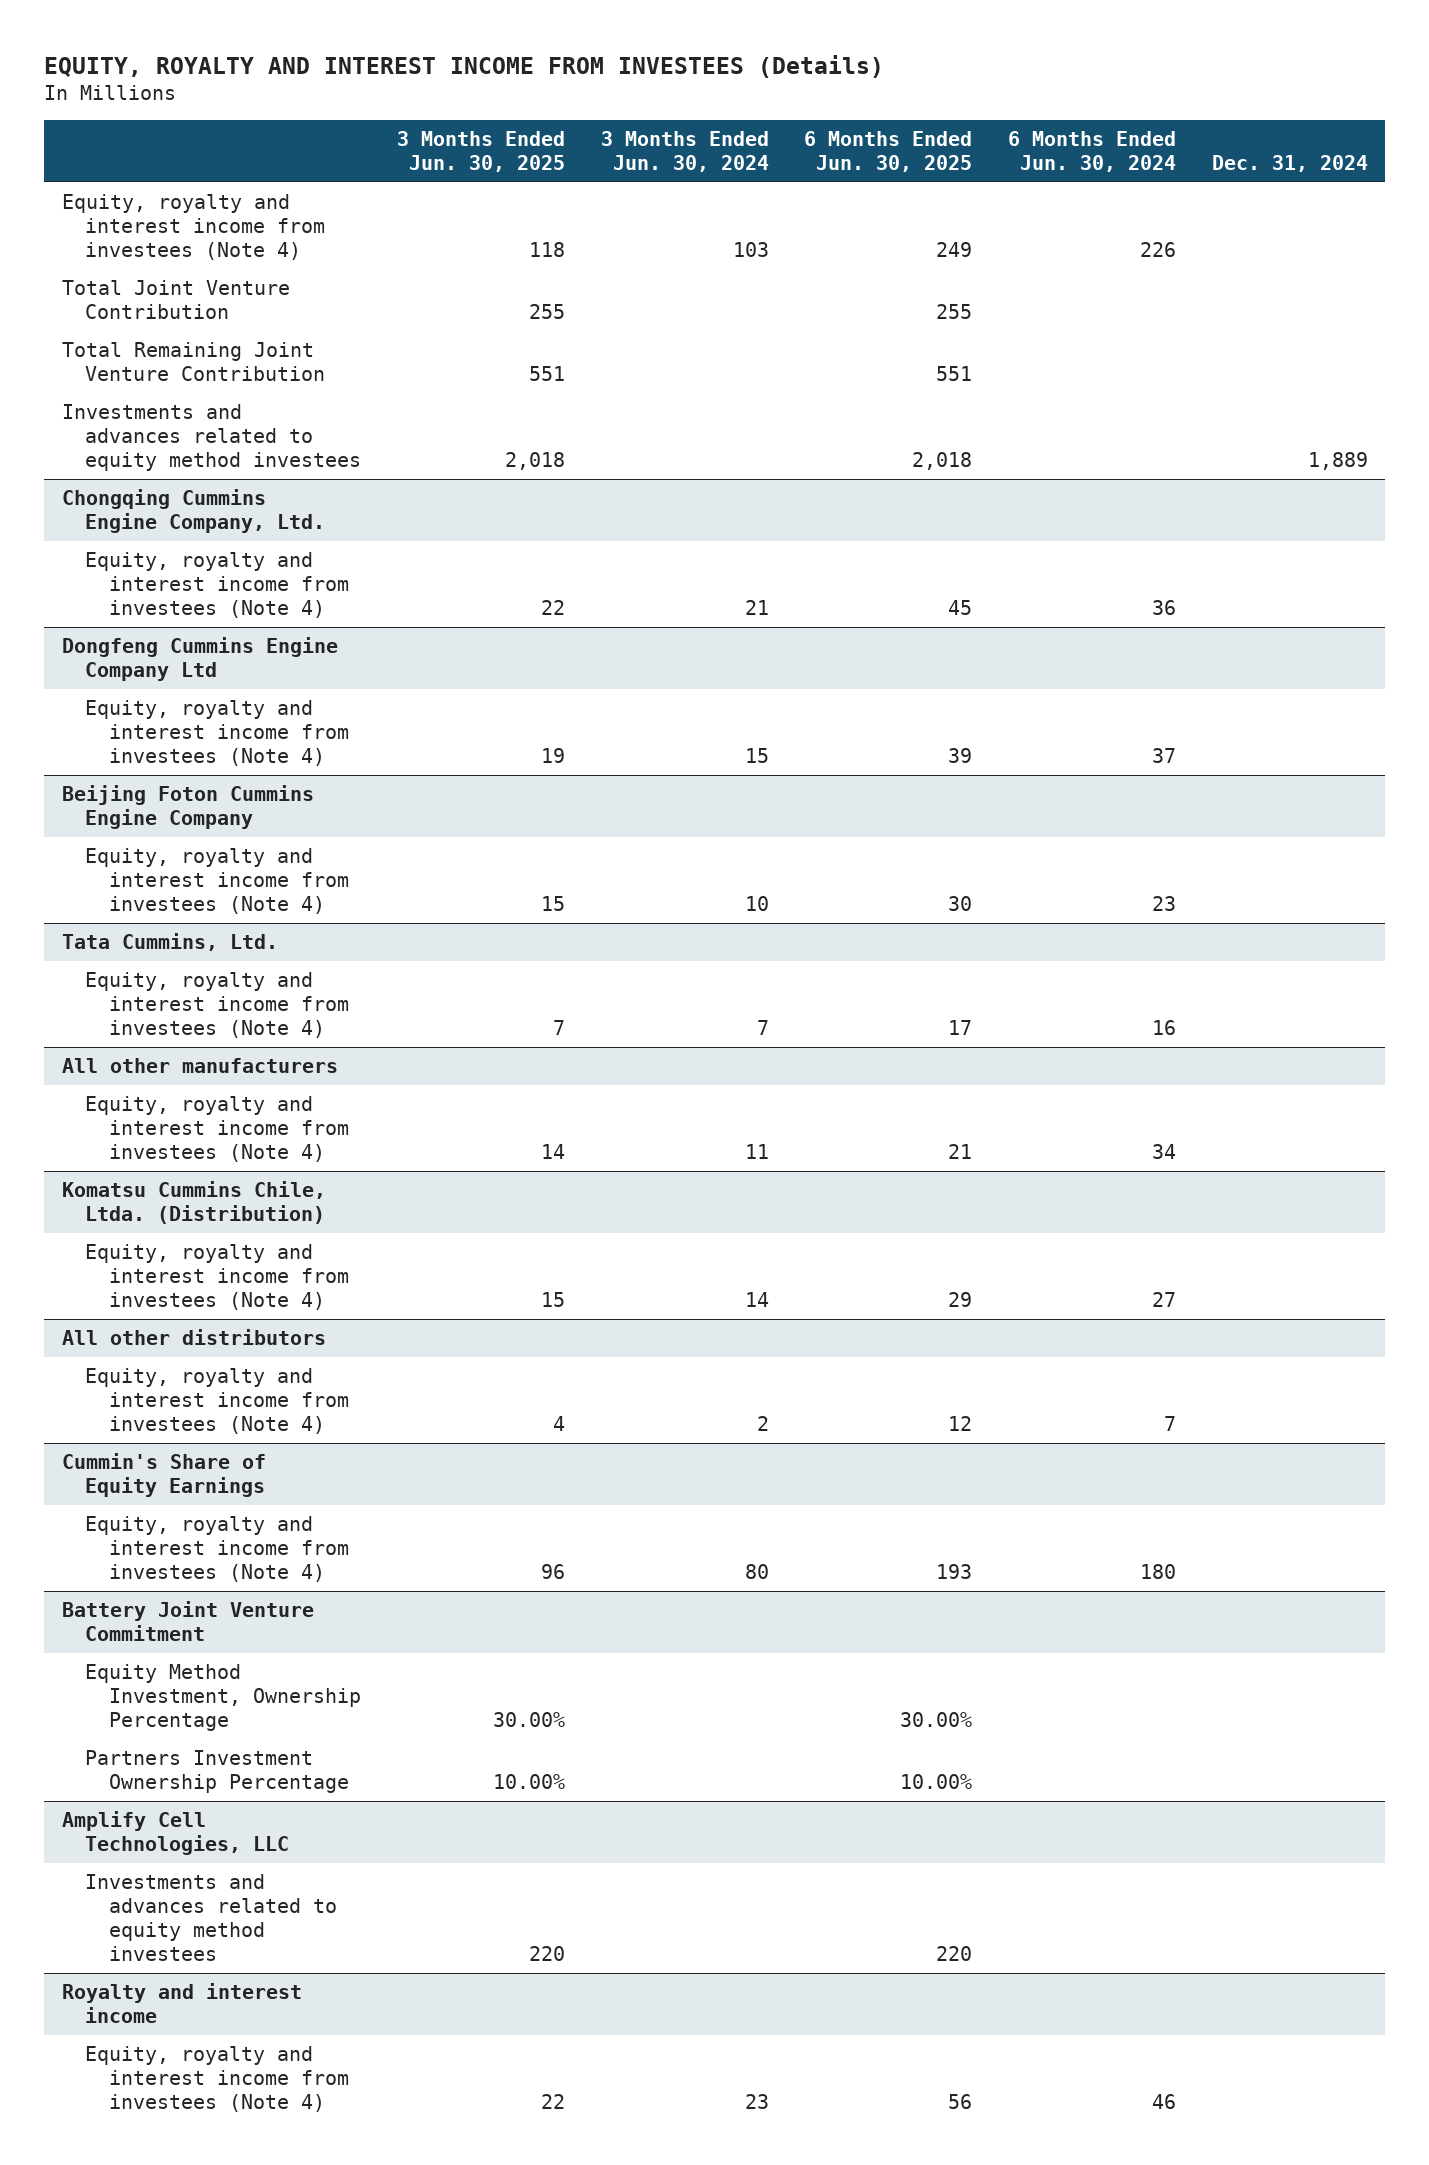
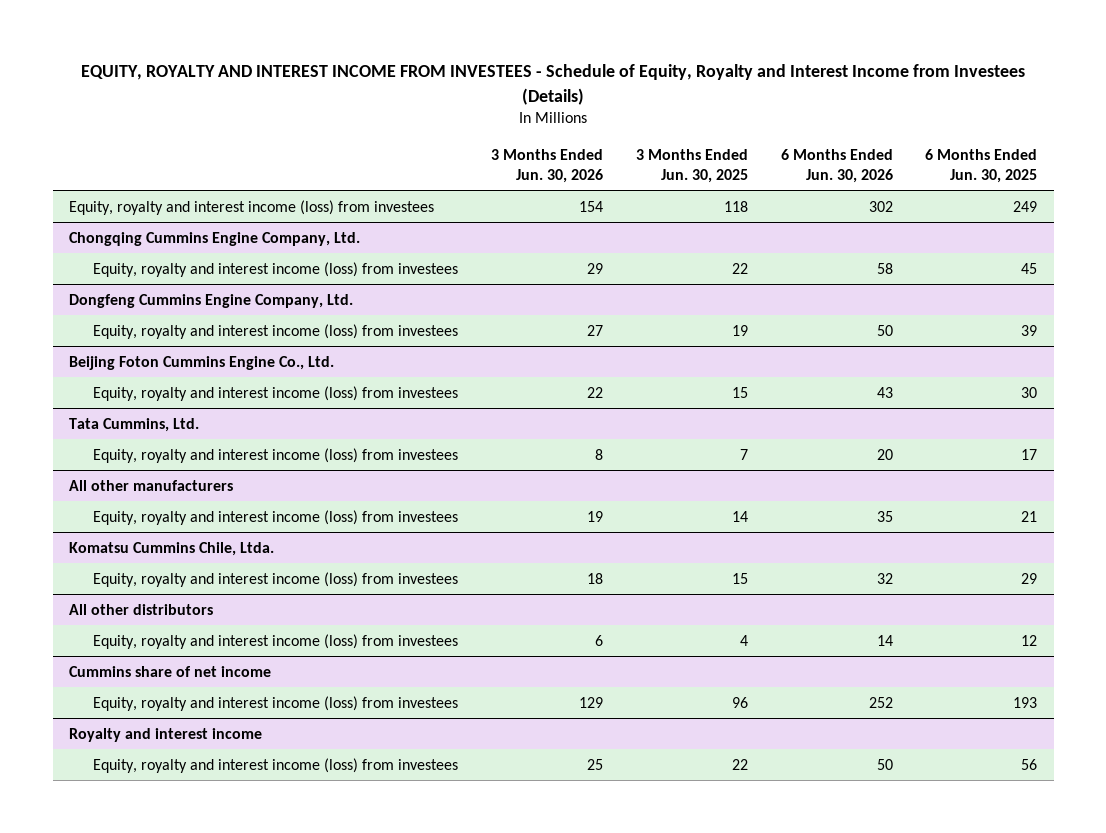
- EQUITY, ROYALTY AND INTEREST INCOME FROM INVESTEES (Details)
+ EQUITY, ROYALTY AND INTEREST INCOME FROM INVESTEES - Schedule of Equity, Royalty and Interest Income from Investees (Details)
- | 3 Months Ended Jun. 30, 2025 | 3 Months Ended Jun. 30, 2024 | 6 Months Ended Jun. 30, 2025 | 6 Months Ended Jun. 30, 2024 | Dec. 31, 2024
+ | 3 Months Ended Jun. 30, 2026 | 3 Months Ended Jun. 30, 2025 | 6 Months Ended Jun. 30, 2026 | 6 Months Ended Jun. 30, 2025
- Equity, royalty and interest income from investees (Note 4) | 118 | 103 | 249 | 226 |
- Total Joint Venture Contribution | 255 | | 255 | |
- Total Remaining Joint Venture Contribution | 551 | | 551 | |
- Investments and advances related to equity method investees | 2,018 | | 2,018 | | 1,889
+ Equity, royalty and interest income (loss) from investees | 154 | 118 | 302 | 249
@ Chongqing Cummins Engine Company, Ltd.
- Equity, royalty and interest income from investees (Note 4) | 22 | 21 | 45 | 36 |
- Dongfeng Cummins Engine Company Ltd
- Equity, royalty and interest income from investees (Note 4) | 19 | 15 | 39 | 37 |
- Beijing Foton Cummins Engine Company
- Equity, royalty and interest income from investees (Note 4) | 15 | 10 | 30 | 23 |
@ Chongqing Cummins Engine Company, Ltd.
+ Equity, royalty and interest income (loss) from investees | 29 | 22 | 58 | 45
+ Dongfeng Cummins Engine Company, Ltd.
+ Equity, royalty and interest income (loss) from investees | 27 | 19 | 50 | 39
+ Beijing Foton Cummins Engine Co., Ltd.
+ Equity, royalty and interest income (loss) from investees | 22 | 15 | 43 | 30
@ Tata Cummins, Ltd.
- Equity, royalty and interest income from investees (Note 4) | 7 | 7 | 17 | 16 |
+ Equity, royalty and interest income (loss) from investees | 8 | 7 | 20 | 17
@ All other manufacturers
- Equity, royalty and interest income from investees (Note 4) | 14 | 11 | 21 | 34 |
- Komatsu Cummins Chile, Ltda. (Distribution)
- Equity, royalty and interest income from investees (Note 4) | 15 | 14 | 29 | 27 |
@ All other manufacturers
+ Equity, royalty and interest income (loss) from investees | 19 | 14 | 35 | 21
+ Komatsu Cummins Chile, Ltda.
+ Equity, royalty and interest income (loss) from investees | 18 | 15 | 32 | 29
@ All other distributors
- Equity, royalty and interest income from investees (Note 4) | 4 | 2 | 12 | 7 |
- Cummin's Share of Equity Earnings
- Equity, royalty and interest income from investees (Note 4) | 96 | 80 | 193 | 180 |
- Battery Joint Venture Commitment
- Equity Method Investment, Ownership Percentage | 30.00% | | 30.00% | |
- Partners Investment Ownership Percentage | 10.00% | | 10.00% | |
- Amplify Cell Technologies, LLC
- Investments and advances related to equity method investees | 220 | | 220 | |
@ All other distributors
+ Equity, royalty and interest income (loss) from investees | 6 | 4 | 14 | 12
+ Cummins share of net income
+ Equity, royalty and interest income (loss) from investees | 129 | 96 | 252 | 193
@ Royalty and interest income
- Equity, royalty and interest income from investees (Note 4) | 22 | 23 | 56 | 46 |
+ Equity, royalty and interest income (loss) from investees | 25 | 22 | 50 | 56

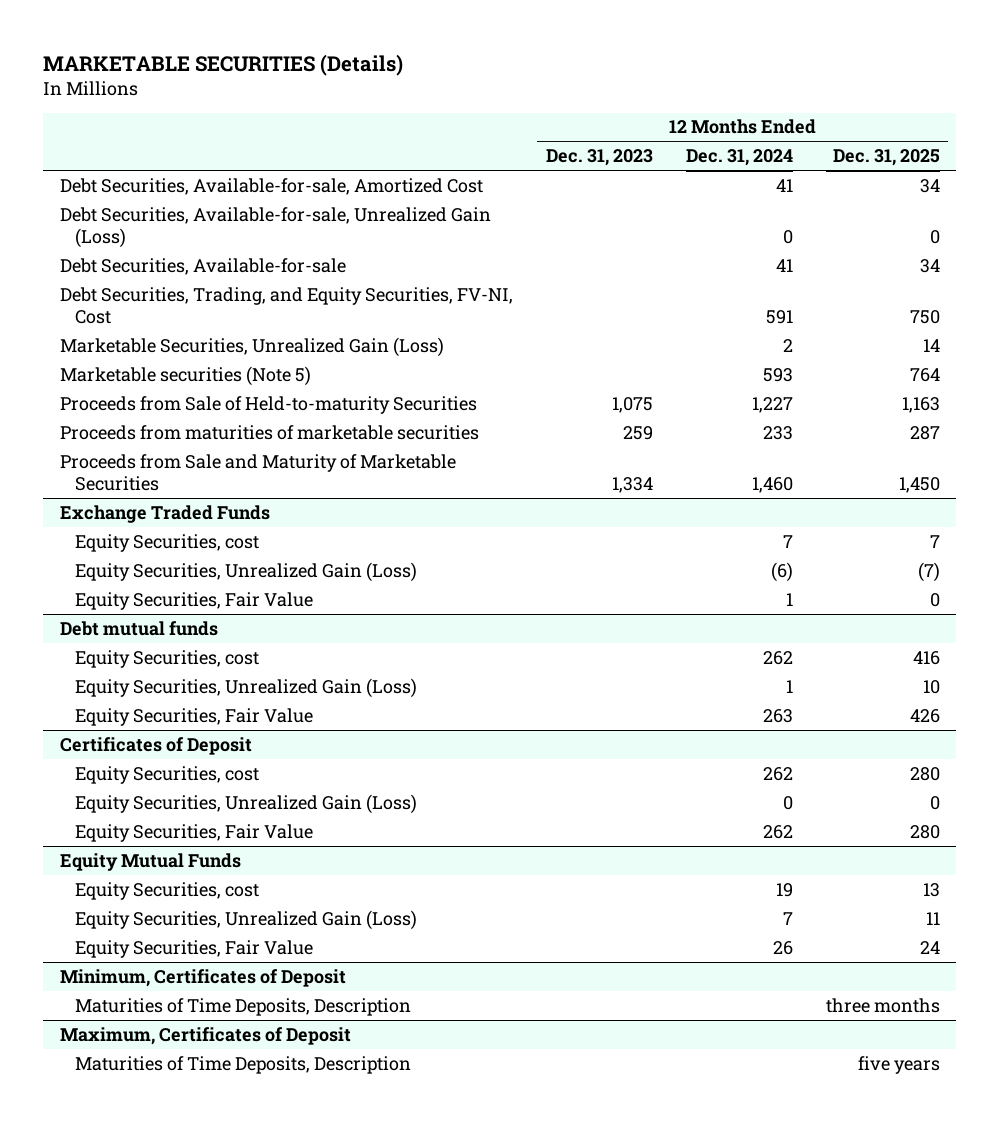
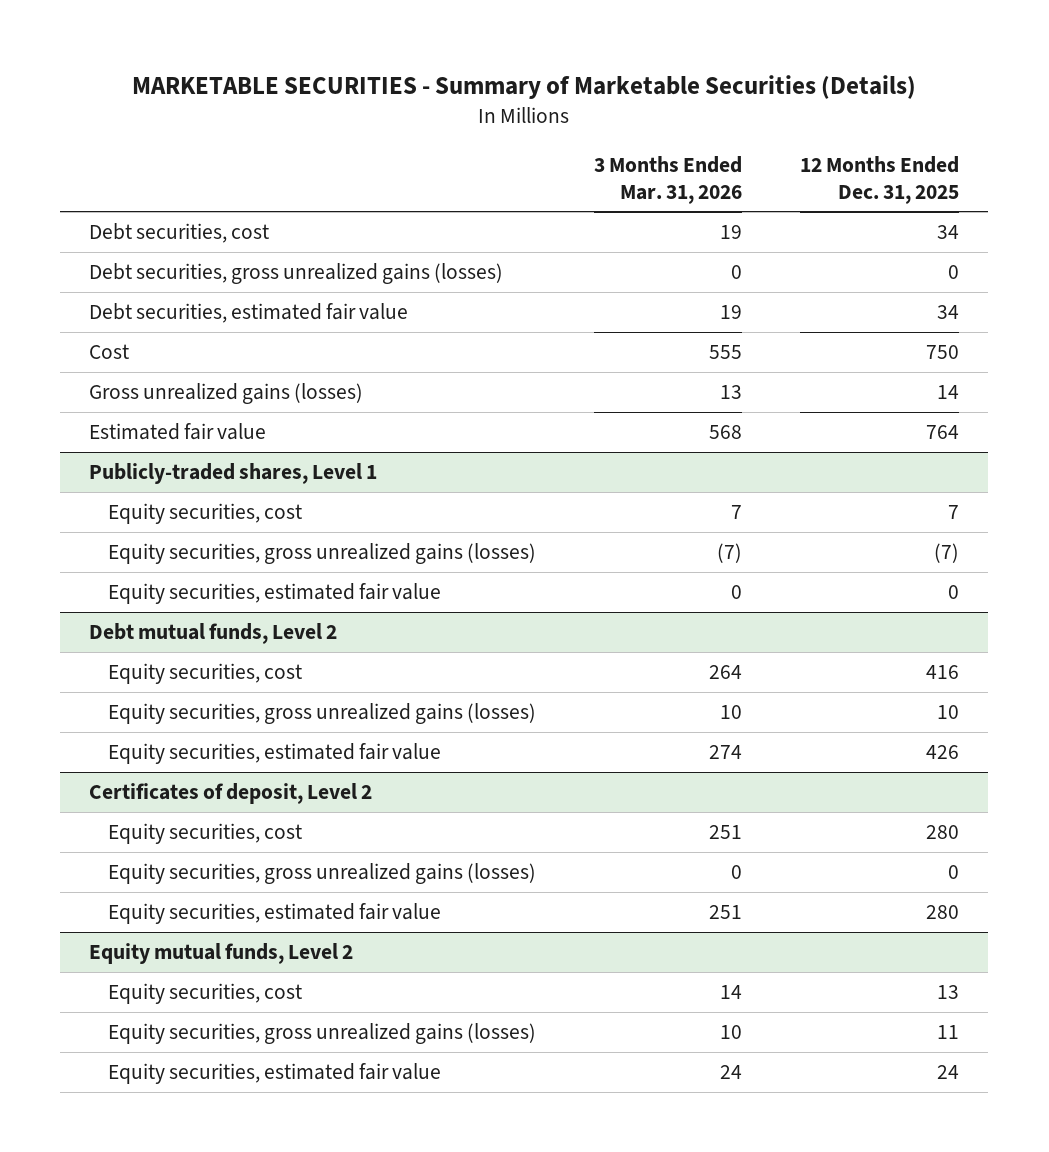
- MARKETABLE SECURITIES (Details)
+ MARKETABLE SECURITIES - Summary of Marketable Securities (Details)
- | 12 Months Ended Dec. 31, 2023 | 12 Months Ended Dec. 31, 2024 | 12 Months Ended Dec. 31, 2025
+ | 3 Months Ended Mar. 31, 2026 | 12 Months Ended Dec. 31, 2025
- Debt Securities, Available-for-sale, Amortized Cost | | 41 | 34
- Debt Securities, Available-for-sale, Unrealized Gain (Loss) | | 0 | 0
- Debt Securities, Available-for-sale | | 41 | 34
- Debt Securities, Trading, and Equity Securities, FV-NI, Cost | | 591 | 750
- Marketable Securities, Unrealized Gain (Loss) | | 2 | 14
- Marketable securities (Note 5) | | 593 | 764
- Proceeds from Sale of Held-to-maturity Securities | 1,075 | 1,227 | 1,163
- Proceeds from maturities of marketable securities | 259 | 233 | 287
- Proceeds from Sale and Maturity of Marketable Securities | 1,334 | 1,460 | 1,450
- Exchange Traded Funds
- Equity Securities, cost | | 7 | 7
- Equity Securities, Unrealized Gain (Loss) | | (6) | (7)
- Equity Securities, Fair Value | | 1 | 0
- Debt mutual funds
- Equity Securities, cost | | 262 | 416
- Equity Securities, Unrealized Gain (Loss) | | 1 | 10
- Equity Securities, Fair Value | | 263 | 426
- Certificates of Deposit
- Equity Securities, cost | | 262 | 280
- Equity Securities, Unrealized Gain (Loss) | | 0 | 0
- Equity Securities, Fair Value | | 262 | 280
- Equity Mutual Funds
- Equity Securities, cost | | 19 | 13
- Equity Securities, Unrealized Gain (Loss) | | 7 | 11
- Equity Securities, Fair Value | | 26 | 24
- Minimum, Certificates of Deposit
- Maturities of Time Deposits, Description | | | three months
- Maximum, Certificates of Deposit
- Maturities of Time Deposits, Description | | | five years
+ Debt securities, cost | 19 | 34
+ Debt securities, gross unrealized gains (losses) | 0 | 0
+ Debt securities, estimated fair value | 19 | 34
+ Cost | 555 | 750
+ Gross unrealized gains (losses) | 13 | 14
+ Estimated fair value | 568 | 764
+ Publicly-traded shares, Level 1
+ Equity securities, cost | 7 | 7
+ Equity securities, gross unrealized gains (losses) | (7) | (7)
+ Equity securities, estimated fair value | 0 | 0
+ Debt mutual funds, Level 2
+ Equity securities, cost | 264 | 416
+ Equity securities, gross unrealized gains (losses) | 10 | 10
+ Equity securities, estimated fair value | 274 | 426
+ Certificates of deposit, Level 2
+ Equity securities, cost | 251 | 280
+ Equity securities, gross unrealized gains (losses) | 0 | 0
+ Equity securities, estimated fair value | 251 | 280
+ Equity mutual funds, Level 2
+ Equity securities, cost | 14 | 13
+ Equity securities, gross unrealized gains (losses) | 10 | 11
+ Equity securities, estimated fair value | 24 | 24

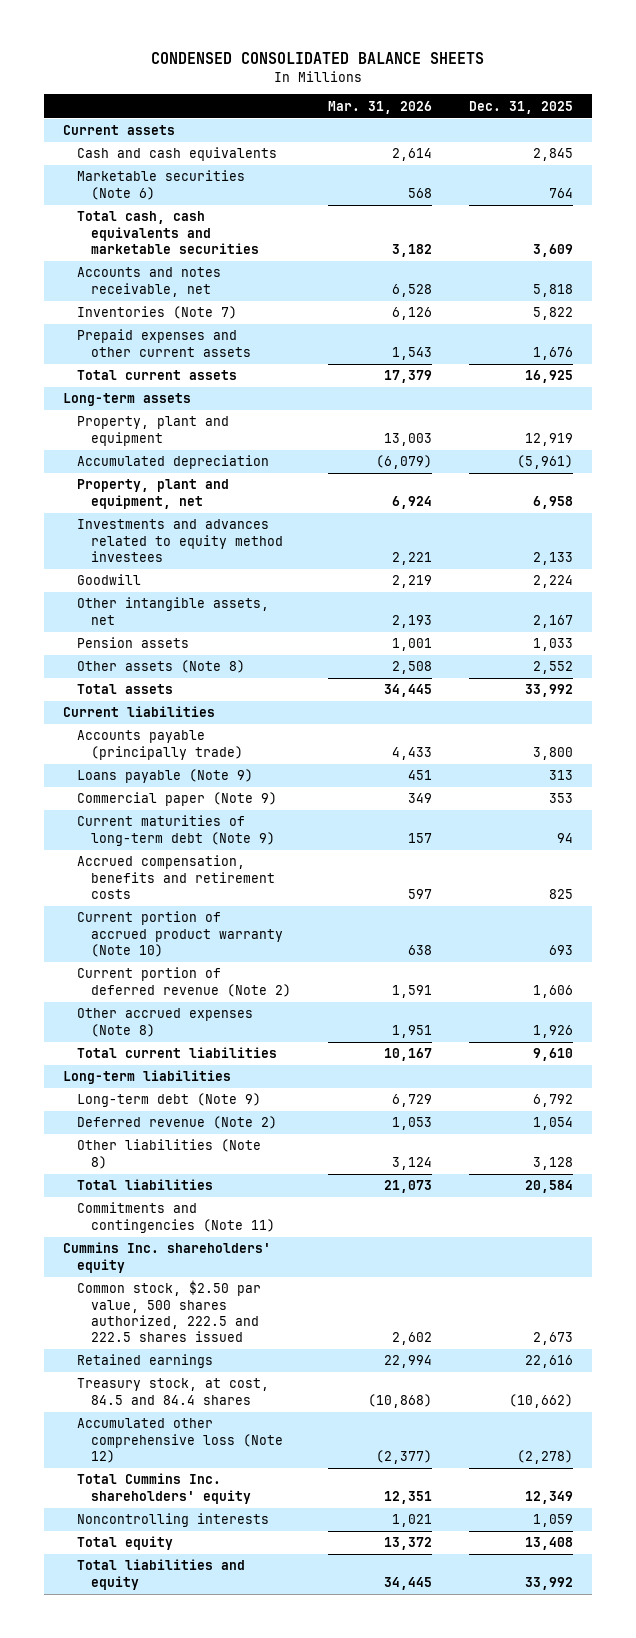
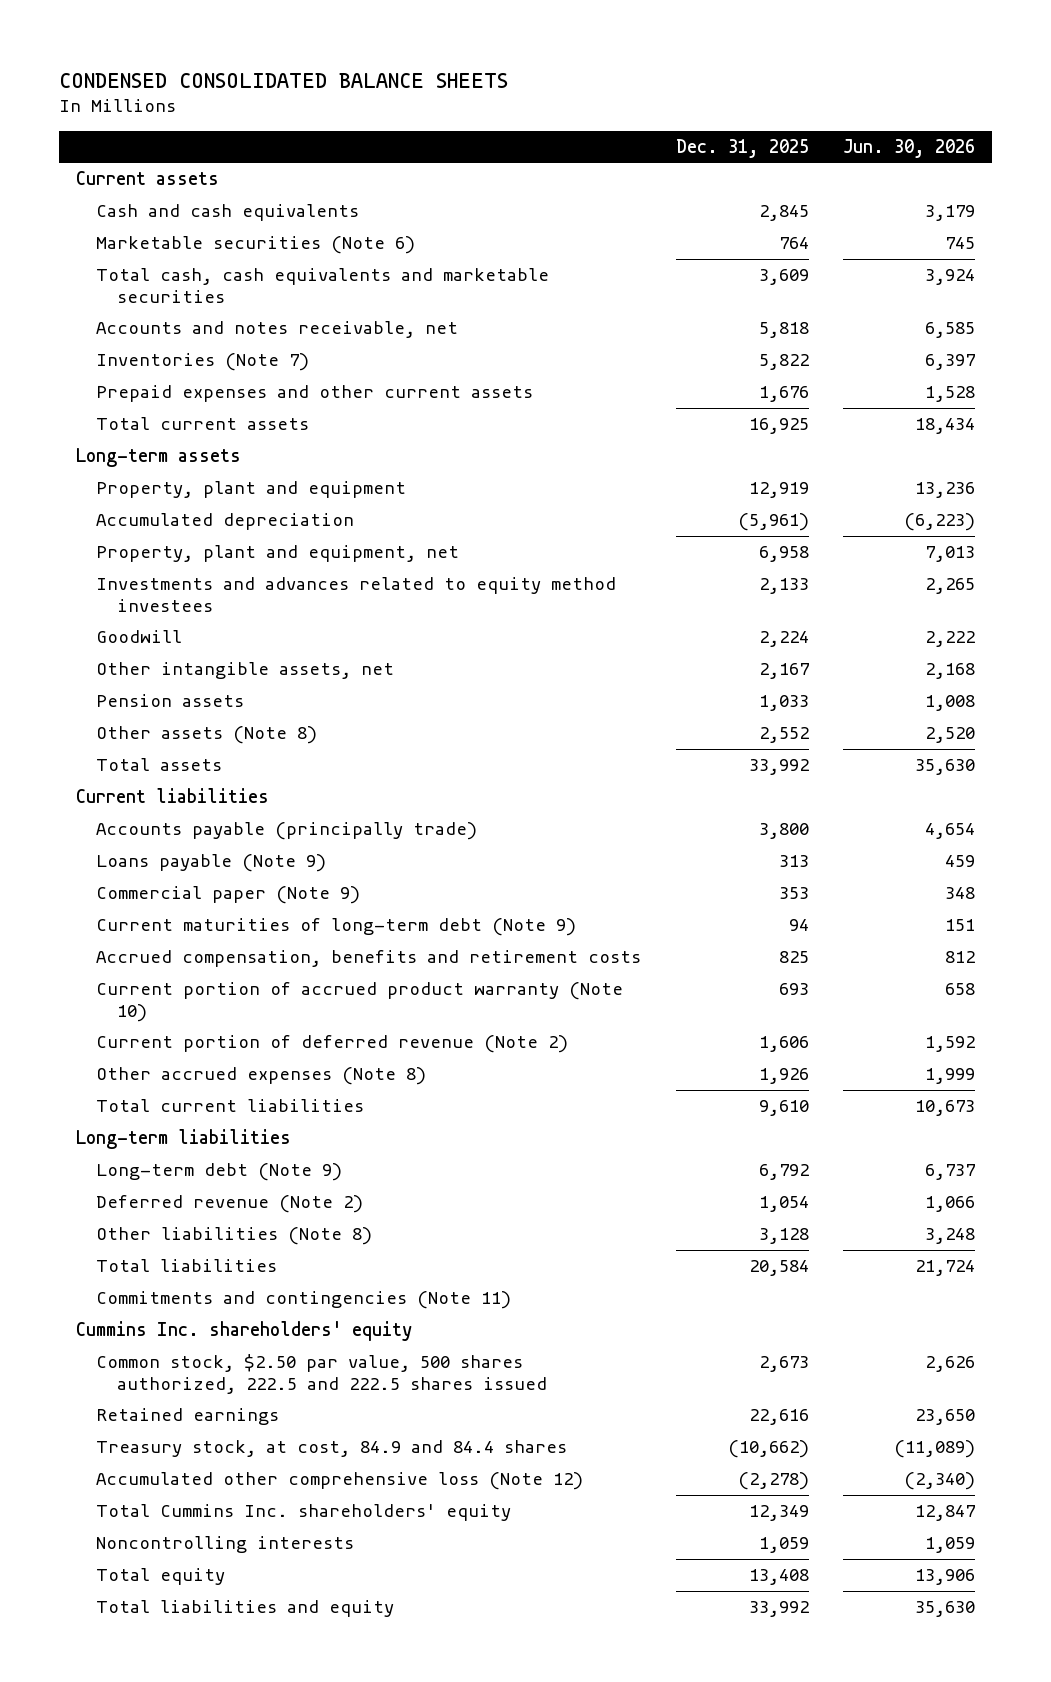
- | Mar. 31, 2026 | Dec. 31, 2025
+ | Dec. 31, 2025 | Jun. 30, 2026
- Treasury stock, at cost, 84.5 and 84.4 shares | (10,868) | (10,662)
+ Treasury stock, at cost, 84.9 and 84.4 shares | (10,662) | (11,089)

